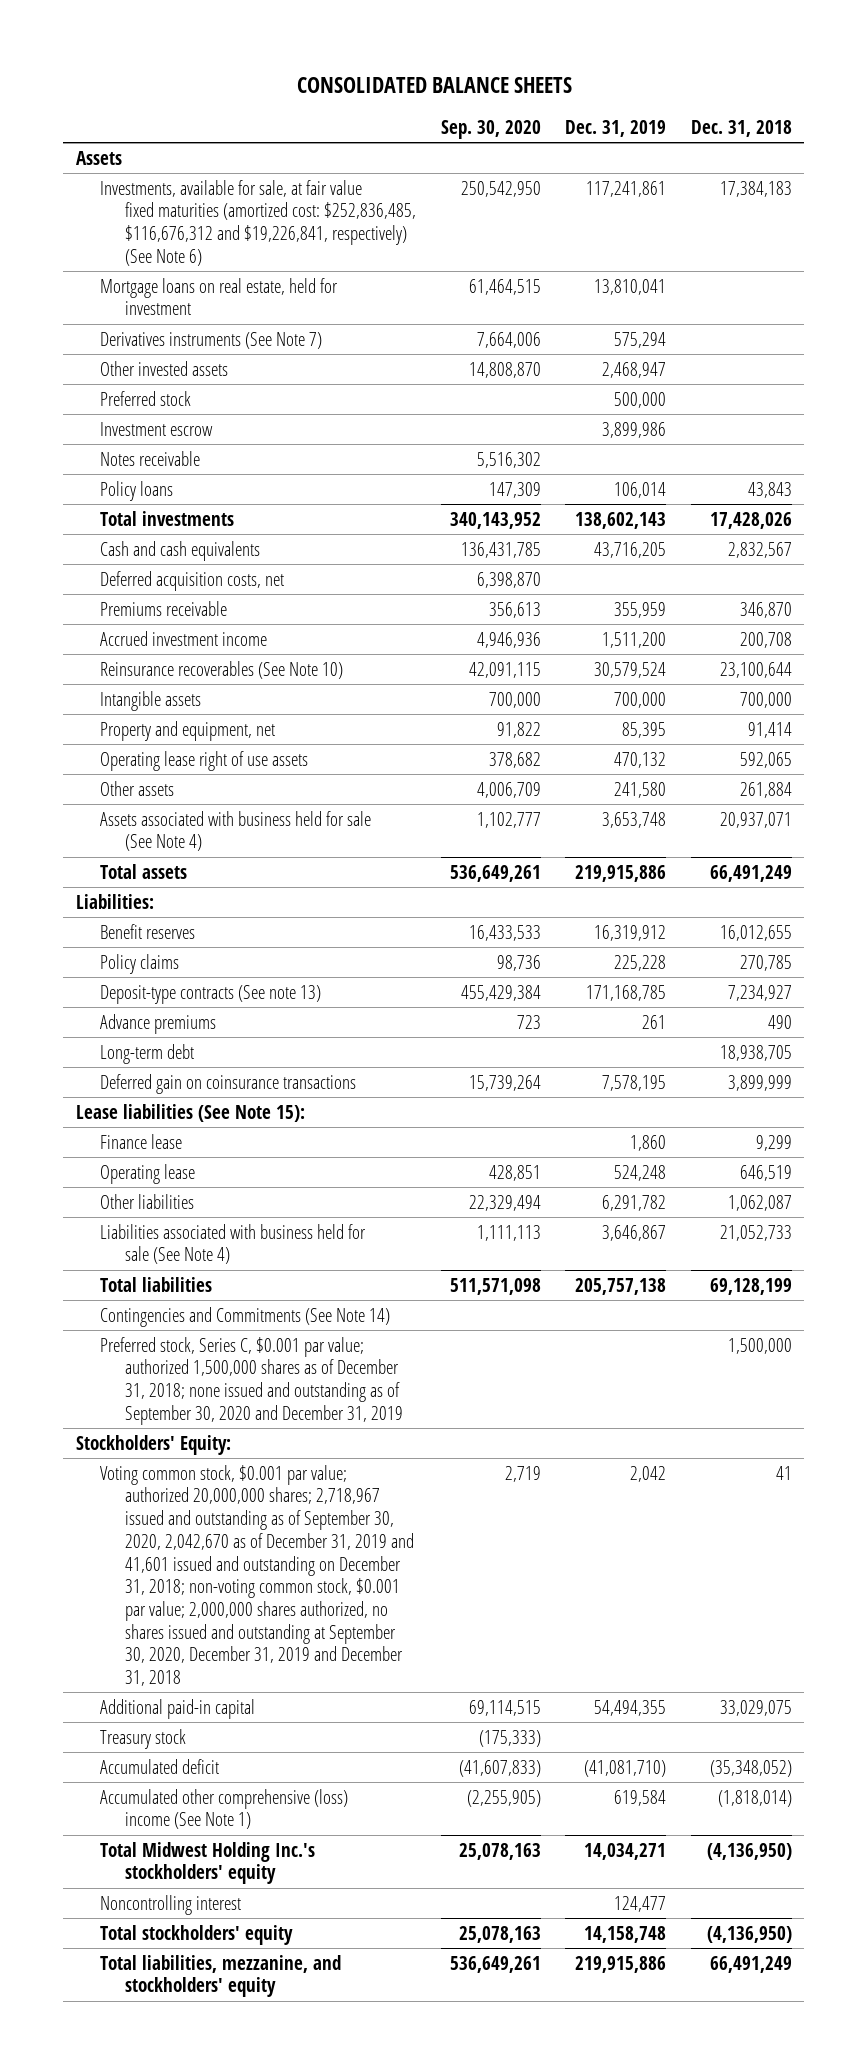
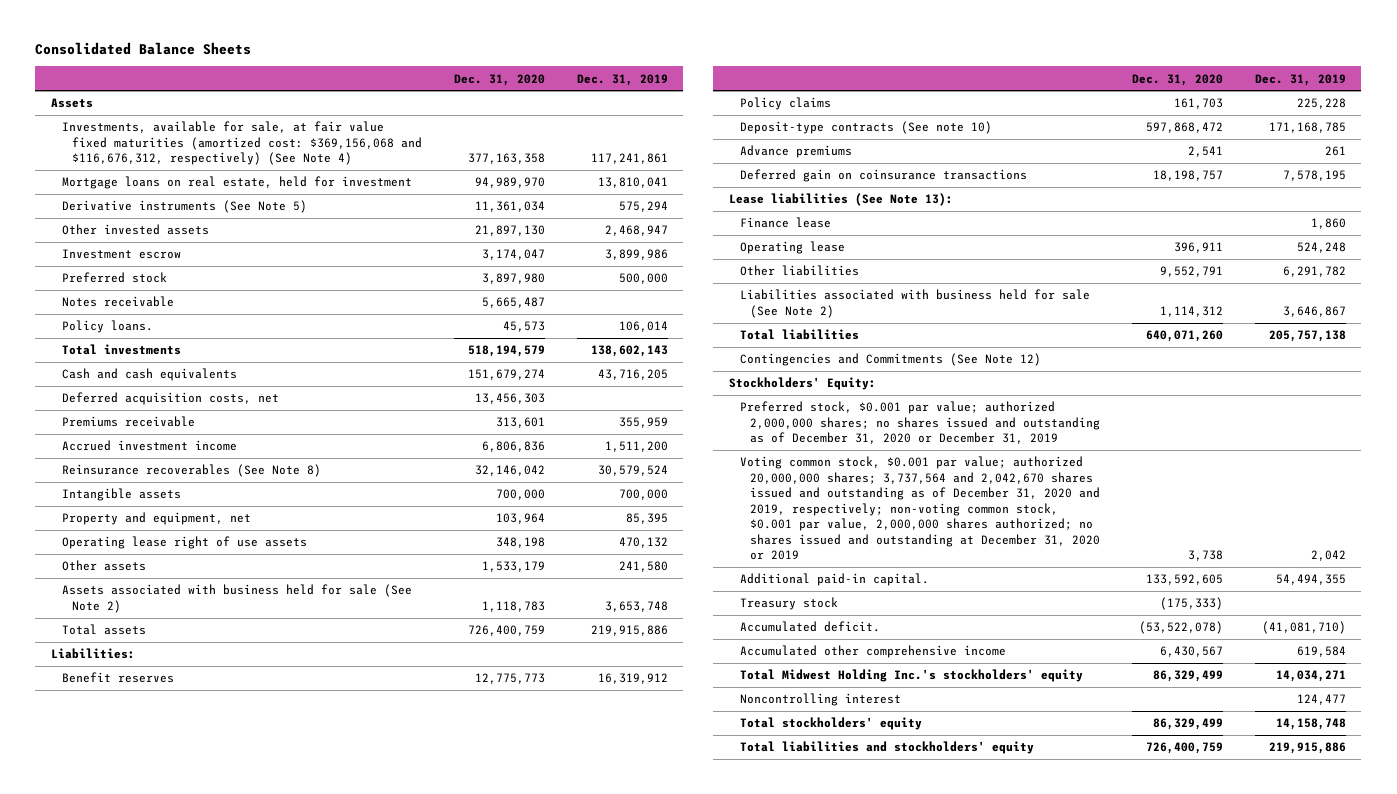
- CONSOLIDATED BALANCE SHEETS
+ Consolidated Balance Sheets
- | Sep. 30, 2020 | Dec. 31, 2019 | Dec. 31, 2018
+ | Dec. 31, 2020 | Dec. 31, 2019
- Investments, available for sale, at fair value fixed maturities (amortized cost: $252,836,485, $116,676,312 and $19,226,841, respectively) (See Note 6) | 250,542,950 | 117,241,861 | 17,384,183
+ Investments, available for sale, at fair value fixed maturities (amortized cost: $369,156,068 and $116,676,312, respectively) (See Note 4) | 377,163,358 | 117,241,861
- Derivatives instruments (See Note 7) | 7,664,006 | 575,294 |
+ Derivative instruments (See Note 5) | 11,361,034 | 575,294
moved down: Preferred stock | 3,897,980 | 500,000
- Policy loans | 147,309 | 106,014 | 43,843
+ Policy loans. | 45,573 | 106,014
- Reinsurance recoverables (See Note 10) | 42,091,115 | 30,579,524 | 23,100,644
+ Reinsurance recoverables (See Note 8) | 32,146,042 | 30,579,524
- Assets associated with business held for sale (See Note 4) | 1,102,777 | 3,653,748 | 20,937,071
+ Assets associated with business held for sale (See Note 2) | 1,118,783 | 3,653,748
- Deposit-type contracts (See note 13) | 455,429,384 | 171,168,785 | 7,234,927
+ Deposit-type contracts (See note 10) | 597,868,472 | 171,168,785
- Long-term debt | | | 18,938,705
- Lease liabilities (See Note 15):
+ Lease liabilities (See Note 13):
- Liabilities associated with business held for sale (See Note 4) | 1,111,113 | 3,646,867 | 21,052,733
+ Liabilities associated with business held for sale (See Note 2) | 1,114,312 | 3,646,867
- Contingencies and Commitments (See Note 14)
- Preferred stock, Series C, $0.001 par value; authorized 1,500,000 shares as of December 31, 2018; none issued and outstanding as of September 30, 2020 and December 31, 2019 | | | 1,500,000
+ Contingencies and Commitments (See Note 12)
- Voting common stock, $0.001 par value; authorized 20,000,000 shares; 2,718,967 issued and outstanding as of September 30, 2020, 2,042,670 as of December 31, 2019 and 41,601 issued and outstanding on December 31, 2018; non-voting common stock, $0.001 par value; 2,000,000 shares authorized, no shares issued and outstanding at September 30, 2020, December 31, 2019 and December 31, 2018 | 2,719 | 2,042 | 41
- Additional paid-in capital | 69,114,515 | 54,494,355 | 33,029,075
+ Preferred stock, $0.001 par value; authorized 2,000,000 shares; no shares issued and outstanding as of December 31, 2020 or December 31, 2019
+ Voting common stock, $0.001 par value; authorized 20,000,000 shares; 3,737,564 and 2,042,670 shares issued and outstanding as of December 31, 2020 and 2019, respectively; non-voting common stock, $0.001 par value, 2,000,000 shares authorized; no shares issued and outstanding at December 31, 2020 or 2019 | 3,738 | 2,042
+ Additional paid-in capital. | 133,592,605 | 54,494,355
- Accumulated deficit | (41,607,833) | (41,081,710) | (35,348,052)
- Accumulated other comprehensive (loss) income (See Note 1) | (2,255,905) | 619,584 | (1,818,014)
+ Accumulated deficit. | (53,522,078) | (41,081,710)
+ Accumulated other comprehensive income | 6,430,567 | 619,584
- Total liabilities, mezzanine, and stockholders' equity | 536,649,261 | 219,915,886 | 66,491,249
+ Total liabilities and stockholders' equity | 726,400,759 | 219,915,886

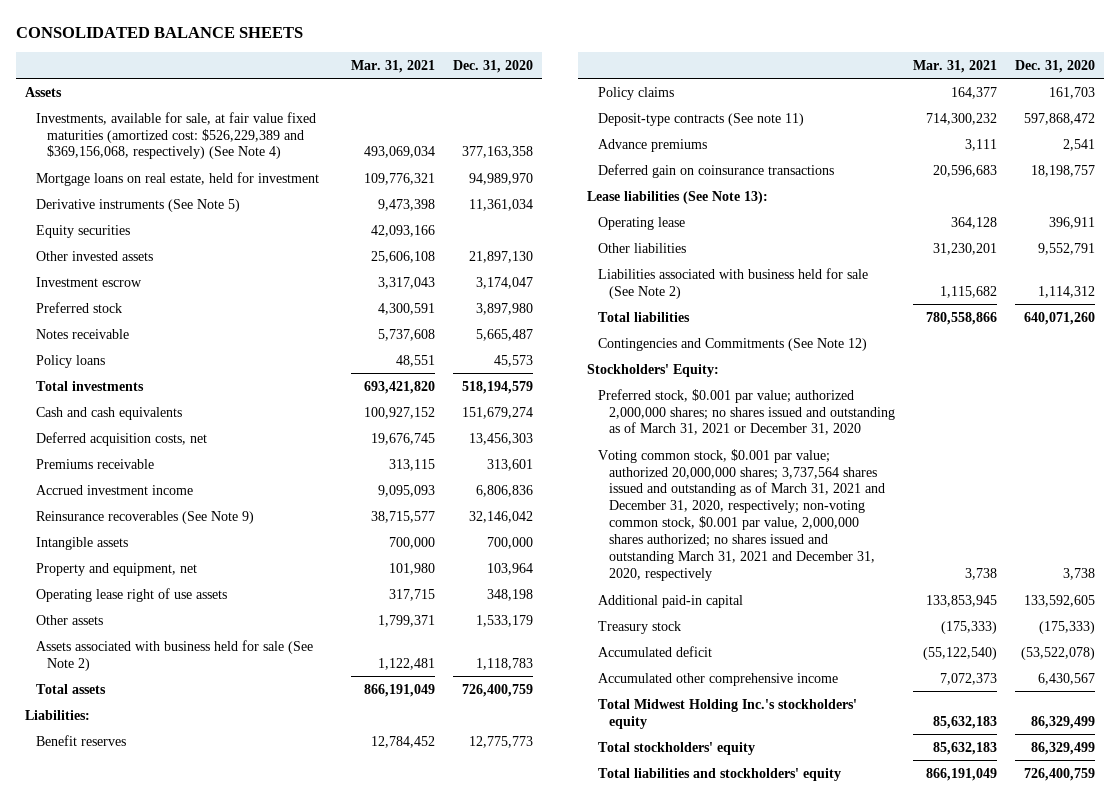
- Consolidated Balance Sheets
+ CONSOLIDATED BALANCE SHEETS
- | Dec. 31, 2020 | Dec. 31, 2019
+ | Mar. 31, 2021 | Dec. 31, 2020
- Investments, available for sale, at fair value fixed maturities (amortized cost: $369,156,068 and $116,676,312, respectively) (See Note 4) | 377,163,358 | 117,241,861
+ Investments, available for sale, at fair value fixed maturities (amortized cost: $526,229,389 and $369,156,068, respectively) (See Note 4) | 493,069,034 | 377,163,358
+ Equity securities | 42,093,166 |
- Policy loans. | 45,573 | 106,014
+ Policy loans | 48,551 | 45,573
- Reinsurance recoverables (See Note 8) | 32,146,042 | 30,579,524
+ Reinsurance recoverables (See Note 9) | 38,715,577 | 32,146,042
- Deposit-type contracts (See note 10) | 597,868,472 | 171,168,785
+ Deposit-type contracts (See note 11) | 714,300,232 | 597,868,472
- Finance lease | | 1,860
- Preferred stock, $0.001 par value; authorized 2,000,000 shares; no shares issued and outstanding as of December 31, 2020 or December 31, 2019
- Voting common stock, $0.001 par value; authorized 20,000,000 shares; 3,737,564 and 2,042,670 shares issued and outstanding as of December 31, 2020 and 2019, respectively; non-voting common stock, $0.001 par value, 2,000,000 shares authorized; no shares issued and outstanding at December 31, 2020 or 2019 | 3,738 | 2,042
- Additional paid-in capital. | 133,592,605 | 54,494,355
+ Preferred stock, $0.001 par value; authorized 2,000,000 shares; no shares issued and outstanding as of March 31, 2021 or December 31, 2020
+ Voting common stock, $0.001 par value; authorized 20,000,000 shares; 3,737,564 shares issued and outstanding as of March 31, 2021 and December 31, 2020, respectively; non-voting common stock, $0.001 par value, 2,000,000 shares authorized; no shares issued and outstanding March 31, 2021 and December 31, 2020, respectively | 3,738 | 3,738
+ Additional paid-in capital | 133,853,945 | 133,592,605
- Accumulated deficit. | (53,522,078) | (41,081,710)
+ Accumulated deficit | (55,122,540) | (53,522,078)
- Noncontrolling interest | | 124,477

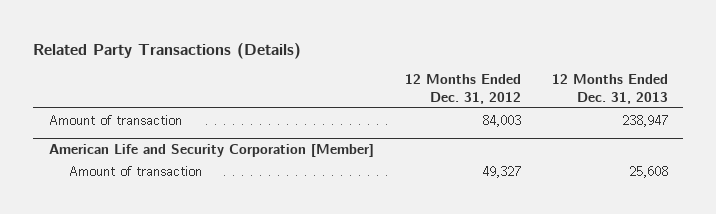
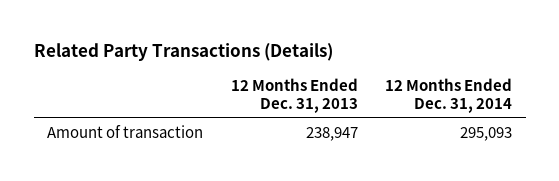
- | 12 Months Ended Dec. 31, 2012 | 12 Months Ended Dec. 31, 2013
+ | 12 Months Ended Dec. 31, 2013 | 12 Months Ended Dec. 31, 2014
- American Life and Security Corporation [Member]
- Amount of transaction | 49,327 | 25,608

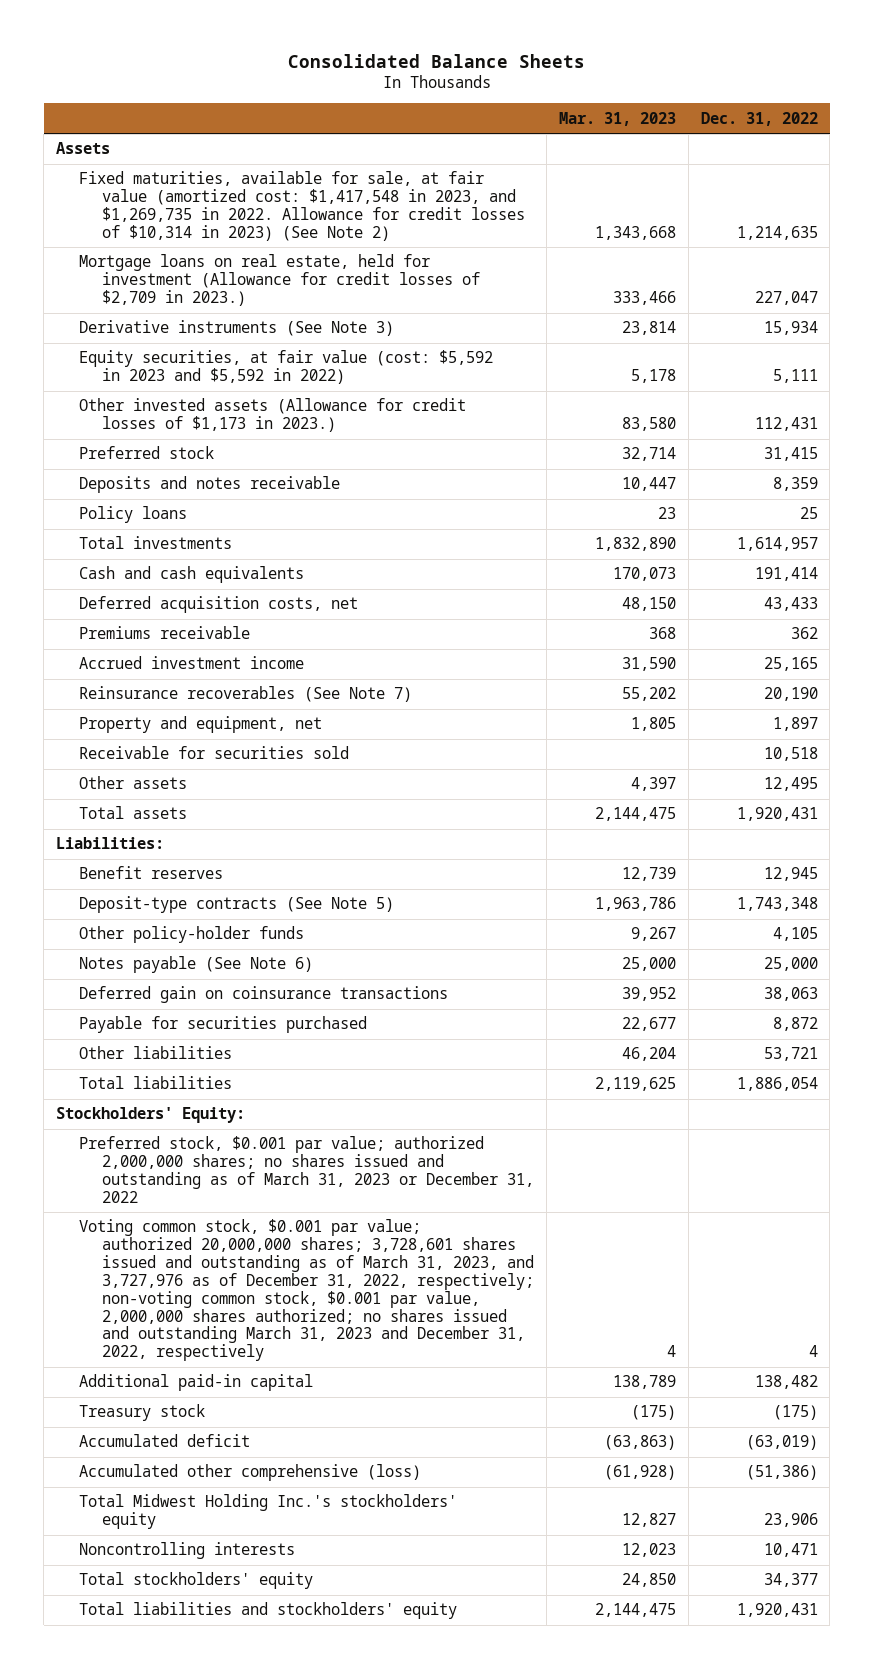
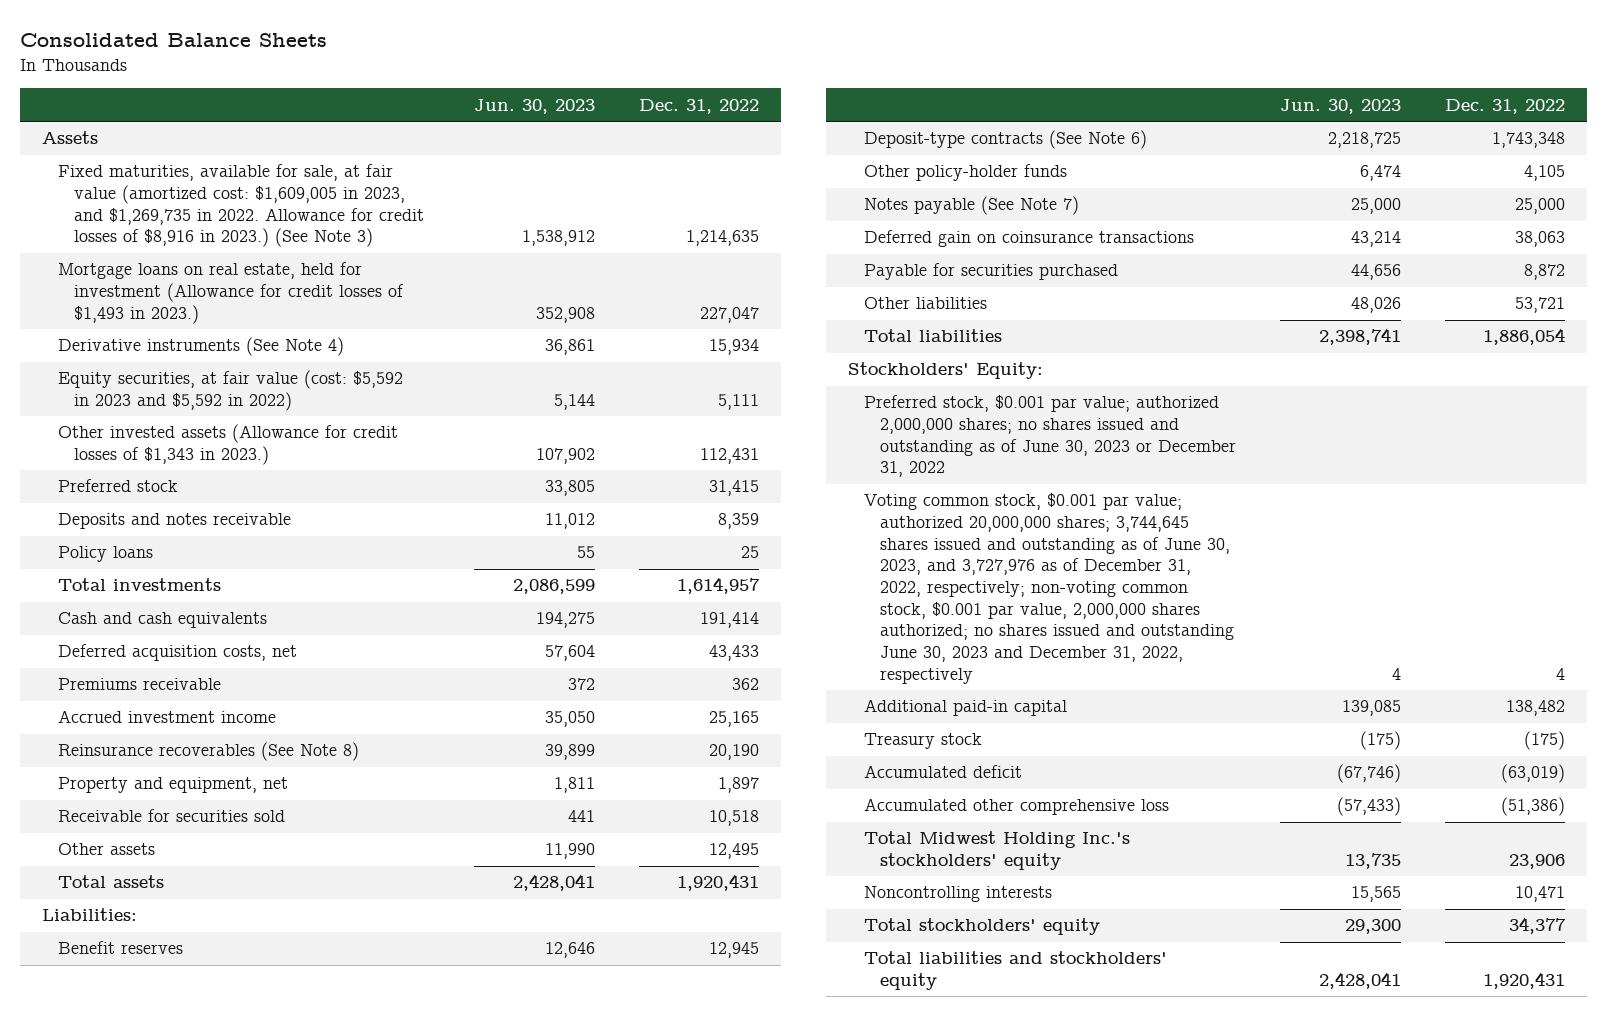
- | Mar. 31, 2023 | Dec. 31, 2022
+ | Jun. 30, 2023 | Dec. 31, 2022
- Fixed maturities, available for sale, at fair value (amortized cost: $1,417,548 in 2023, and $1,269,735 in 2022. Allowance for credit losses of $10,314 in 2023) (See Note 2) | 1,343,668 | 1,214,635
- Mortgage loans on real estate, held for investment (Allowance for credit losses of $2,709 in 2023.) | 333,466 | 227,047
- Derivative instruments (See Note 3) | 23,814 | 15,934
+ Fixed maturities, available for sale, at fair value (amortized cost: $1,609,005 in 2023, and $1,269,735 in 2022. Allowance for credit losses of $8,916 in 2023.) (See Note 3) | 1,538,912 | 1,214,635
+ Mortgage loans on real estate, held for investment (Allowance for credit losses of $1,493 in 2023.) | 352,908 | 227,047
+ Derivative instruments (See Note 4) | 36,861 | 15,934
- Other invested assets (Allowance for credit losses of $1,173 in 2023.) | 83,580 | 112,431
+ Other invested assets (Allowance for credit losses of $1,343 in 2023.) | 107,902 | 112,431
- Reinsurance recoverables (See Note 7) | 55,202 | 20,190
+ Reinsurance recoverables (See Note 8) | 39,899 | 20,190
- Deposit-type contracts (See Note 5) | 1,963,786 | 1,743,348
+ Deposit-type contracts (See Note 6) | 2,218,725 | 1,743,348
- Notes payable (See Note 6) | 25,000 | 25,000
+ Notes payable (See Note 7) | 25,000 | 25,000
- Preferred stock, $0.001 par value; authorized 2,000,000 shares; no shares issued and outstanding as of March 31, 2023 or December 31, 2022
- Voting common stock, $0.001 par value; authorized 20,000,000 shares; 3,728,601 shares issued and outstanding as of March 31, 2023, and 3,727,976 as of December 31, 2022, respectively; non-voting common stock, $0.001 par value, 2,000,000 shares authorized; no shares issued and outstanding March 31, 2023 and December 31, 2022, respectively | 4 | 4
+ Preferred stock, $0.001 par value; authorized 2,000,000 shares; no shares issued and outstanding as of June 30, 2023 or December 31, 2022
+ Voting common stock, $0.001 par value; authorized 20,000,000 shares; 3,744,645 shares issued and outstanding as of June 30, 2023, and 3,727,976 as of December 31, 2022, respectively; non-voting common stock, $0.001 par value, 2,000,000 shares authorized; no shares issued and outstanding June 30, 2023 and December 31, 2022, respectively | 4 | 4
- Accumulated other comprehensive (loss) | (61,928) | (51,386)
+ Accumulated other comprehensive loss | (57,433) | (51,386)

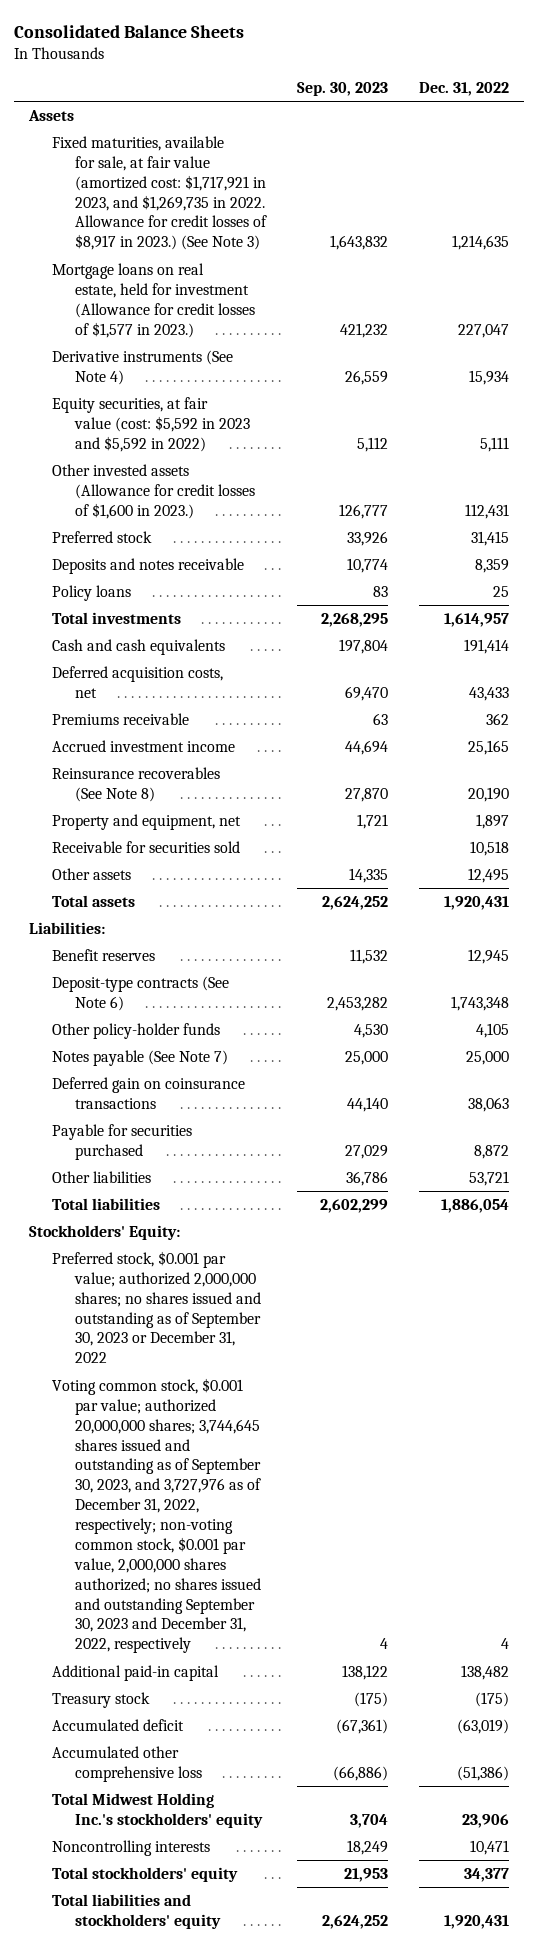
- | Jun. 30, 2023 | Dec. 31, 2022
+ | Sep. 30, 2023 | Dec. 31, 2022
- Fixed maturities, available for sale, at fair value (amortized cost: $1,609,005 in 2023, and $1,269,735 in 2022. Allowance for credit losses of $8,916 in 2023.) (See Note 3) | 1,538,912 | 1,214,635
- Mortgage loans on real estate, held for investment (Allowance for credit losses of $1,493 in 2023.) | 352,908 | 227,047
+ Fixed maturities, available for sale, at fair value (amortized cost: $1,717,921 in 2023, and $1,269,735 in 2022. Allowance for credit losses of $8,917 in 2023.) (See Note 3) | 1,643,832 | 1,214,635
+ Mortgage loans on real estate, held for investment (Allowance for credit losses of $1,577 in 2023.) | 421,232 | 227,047
- Other invested assets (Allowance for credit losses of $1,343 in 2023.) | 107,902 | 112,431
+ Other invested assets (Allowance for credit losses of $1,600 in 2023.) | 126,777 | 112,431
- Preferred stock, $0.001 par value; authorized 2,000,000 shares; no shares issued and outstanding as of June 30, 2023 or December 31, 2022
- Voting common stock, $0.001 par value; authorized 20,000,000 shares; 3,744,645 shares issued and outstanding as of June 30, 2023, and 3,727,976 as of December 31, 2022, respectively; non-voting common stock, $0.001 par value, 2,000,000 shares authorized; no shares issued and outstanding June 30, 2023 and December 31, 2022, respectively | 4 | 4
+ Preferred stock, $0.001 par value; authorized 2,000,000 shares; no shares issued and outstanding as of September 30, 2023 or December 31, 2022
+ Voting common stock, $0.001 par value; authorized 20,000,000 shares; 3,744,645 shares issued and outstanding as of September 30, 2023, and 3,727,976 as of December 31, 2022, respectively; non-voting common stock, $0.001 par value, 2,000,000 shares authorized; no shares issued and outstanding September 30, 2023 and December 31, 2022, respectively | 4 | 4

